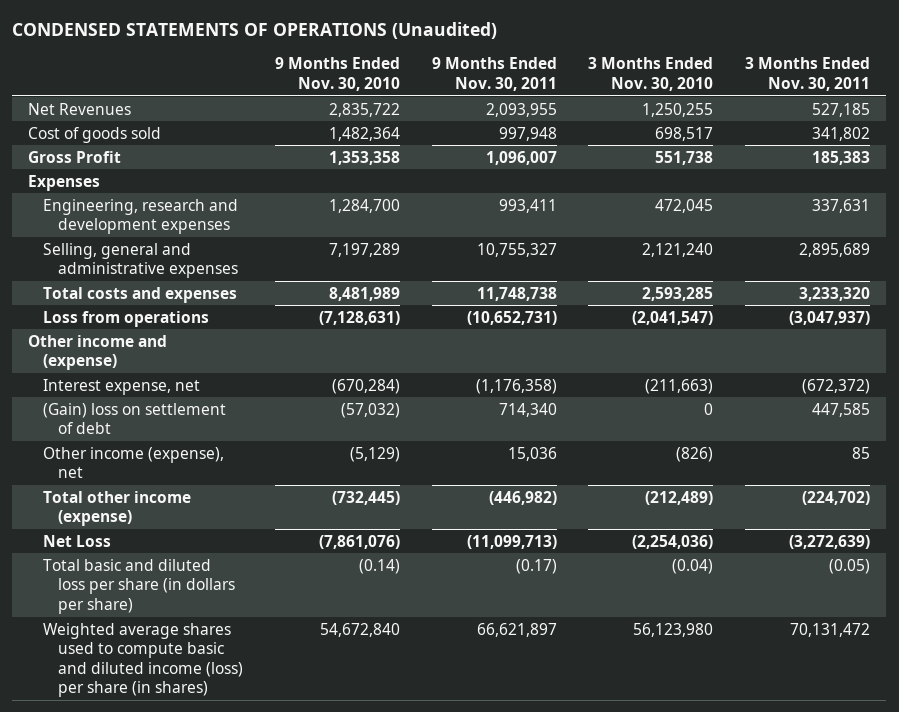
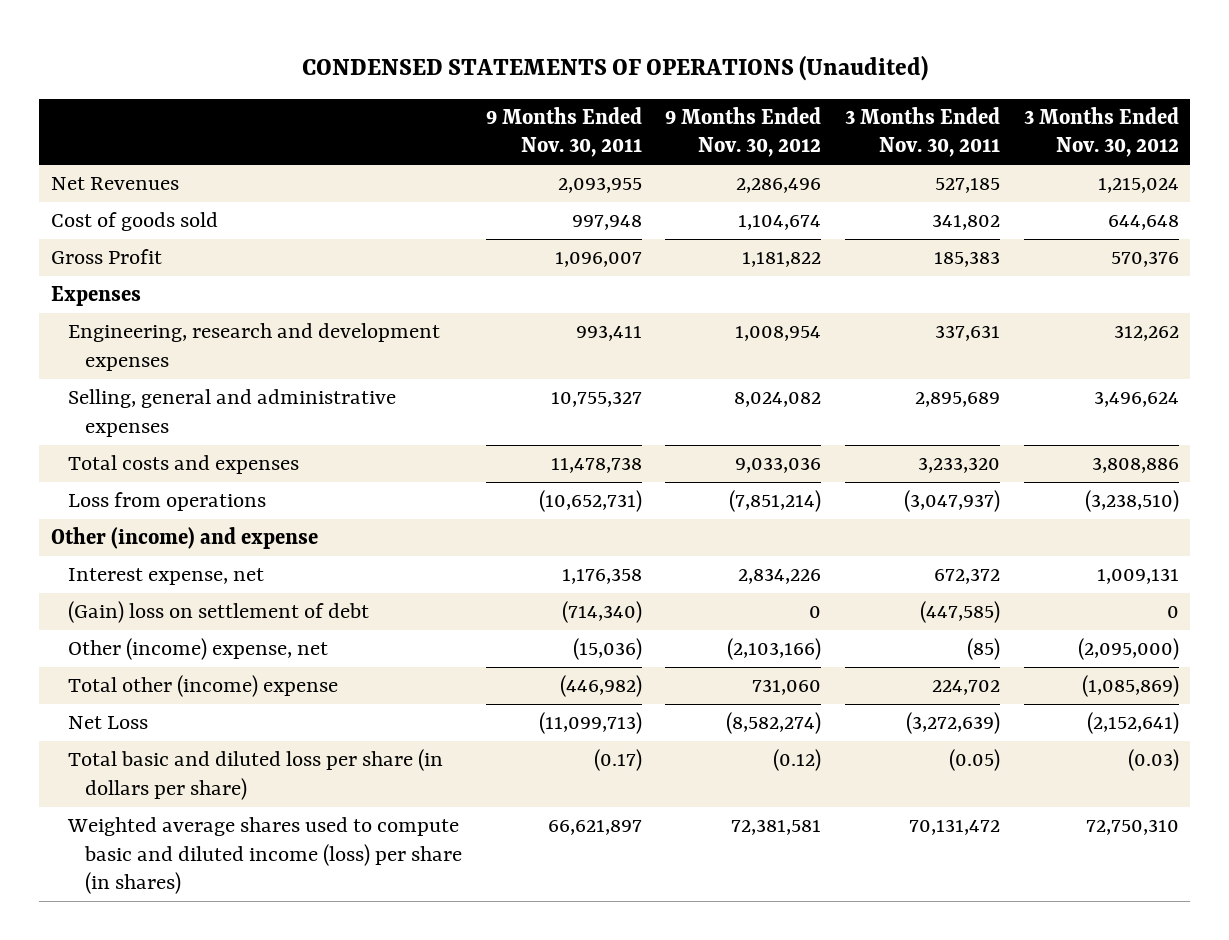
- | 9 Months Ended Nov. 30, 2010 | 9 Months Ended Nov. 30, 2011 | 3 Months Ended Nov. 30, 2010 | 3 Months Ended Nov. 30, 2011
+ | 9 Months Ended Nov. 30, 2011 | 9 Months Ended Nov. 30, 2012 | 3 Months Ended Nov. 30, 2011 | 3 Months Ended Nov. 30, 2012
- Total costs and expenses | 8,481,989 | 11,748,738 | 2,593,285 | 3,233,320
+ Total costs and expenses | 11,478,738 | 9,033,036 | 3,233,320 | 3,808,886
- Other income and (expense)
- Interest expense, net | (670,284) | (1,176,358) | (211,663) | (672,372)
- (Gain) loss on settlement of debt | (57,032) | 714,340 | 0 | 447,585
- Other income (expense), net | (5,129) | 15,036 | (826) | 85
- Total other income (expense) | (732,445) | (446,982) | (212,489) | (224,702)
+ Other (income) and expense
+ Interest expense, net | 1,176,358 | 2,834,226 | 672,372 | 1,009,131
+ (Gain) loss on settlement of debt | (714,340) | 0 | (447,585) | 0
+ Other (income) expense, net | (15,036) | (2,103,166) | (85) | (2,095,000)
+ Total other (income) expense | (446,982) | 731,060 | 224,702 | (1,085,869)

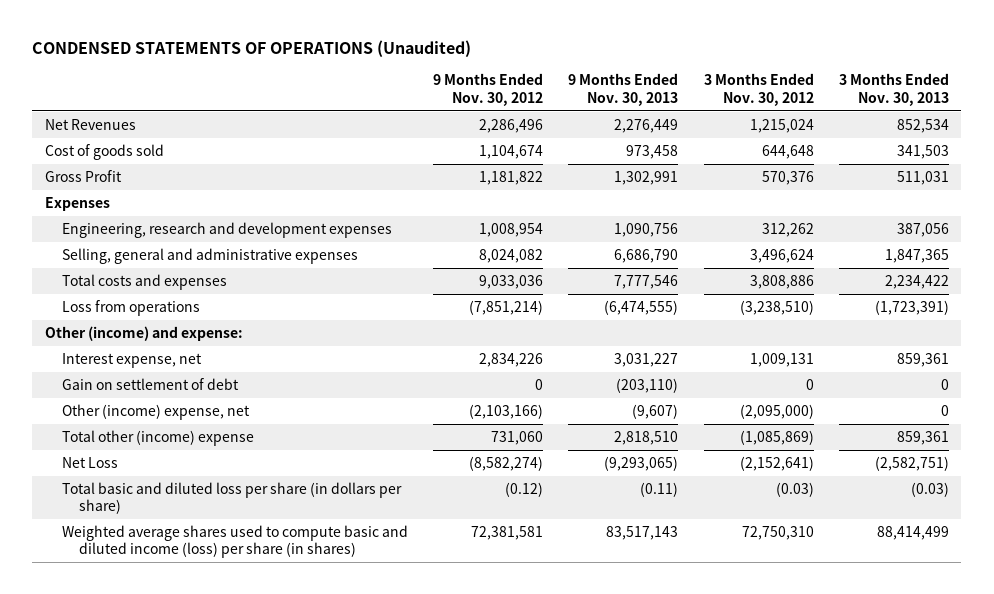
- | 9 Months Ended Nov. 30, 2011 | 9 Months Ended Nov. 30, 2012 | 3 Months Ended Nov. 30, 2011 | 3 Months Ended Nov. 30, 2012
+ | 9 Months Ended Nov. 30, 2012 | 9 Months Ended Nov. 30, 2013 | 3 Months Ended Nov. 30, 2012 | 3 Months Ended Nov. 30, 2013
- Other (income) and expense
+ Other (income) and expense:
- (Gain) loss on settlement of debt | (714,340) | 0 | (447,585) | 0
+ Gain on settlement of debt | 0 | (203,110) | 0 | 0

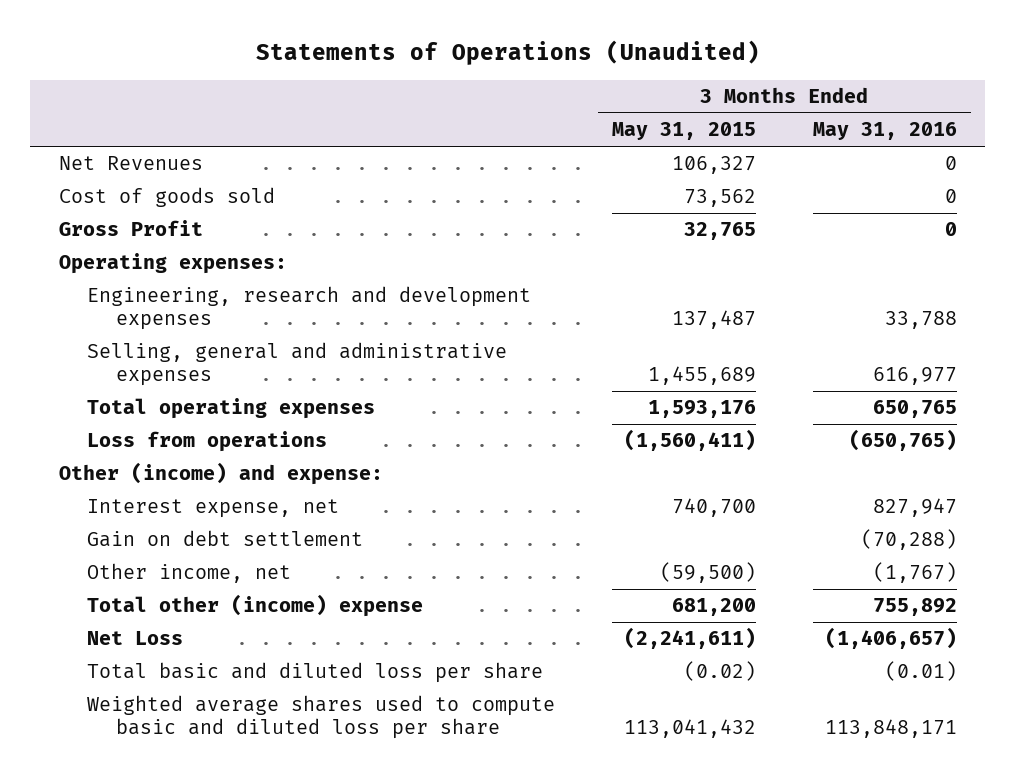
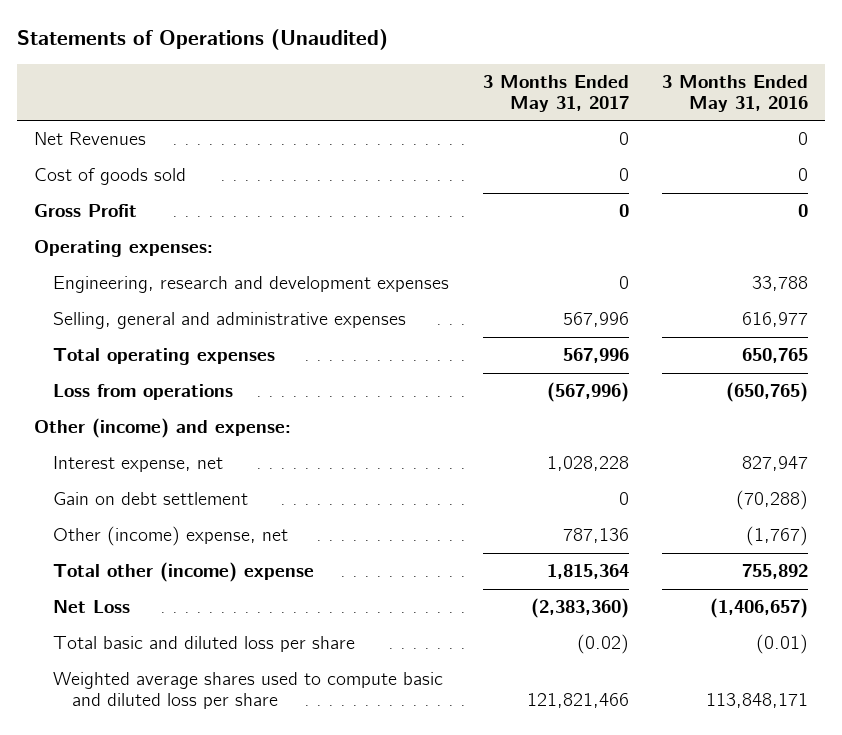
- | 3 Months Ended May 31, 2015 | 3 Months Ended May 31, 2016
+ | 3 Months Ended May 31, 2017 | 3 Months Ended May 31, 2016
- Other income, net | (59,500) | (1,767)
+ Other (income) expense, net | 787,136 | (1,767)

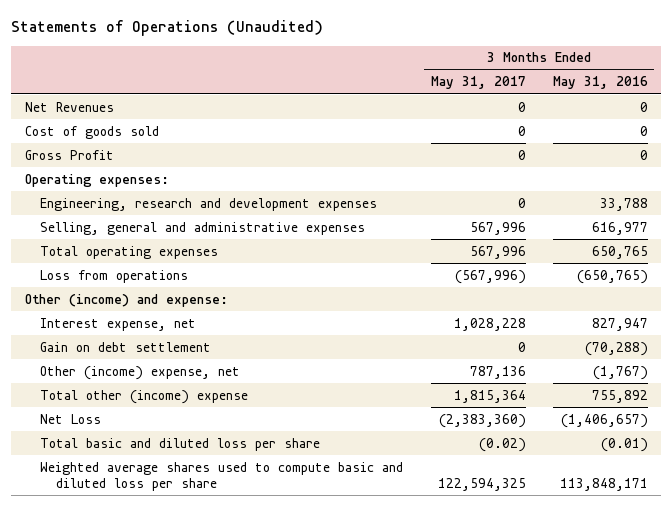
- Weighted average shares used to compute basic and diluted loss per share | 121,821,466 | 113,848,171
+ Weighted average shares used to compute basic and diluted loss per share | 122,594,325 | 113,848,171

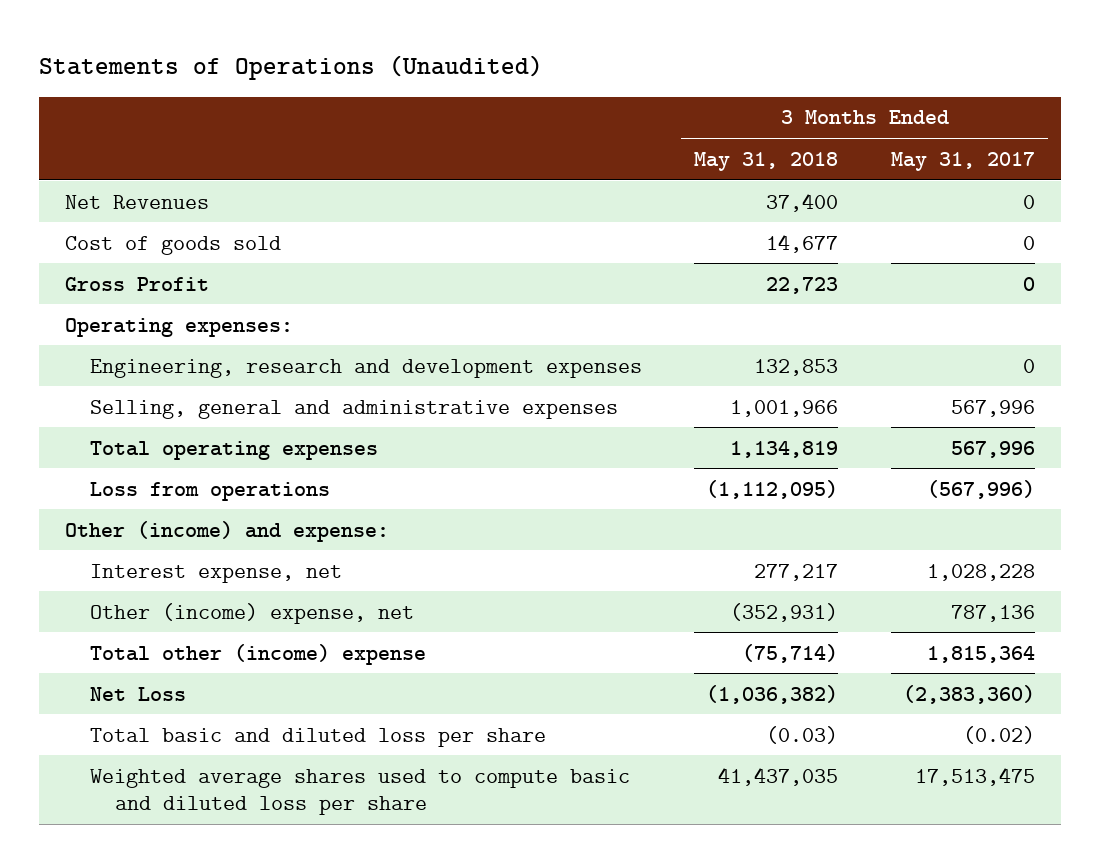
- | 3 Months Ended May 31, 2017 | 3 Months Ended May 31, 2016
+ | 3 Months Ended May 31, 2018 | 3 Months Ended May 31, 2017
- Gain on debt settlement | 0 | (70,288)
- Weighted average shares used to compute basic and diluted loss per share | 122,594,325 | 113,848,171
+ Weighted average shares used to compute basic and diluted loss per share | 41,437,035 | 17,513,475

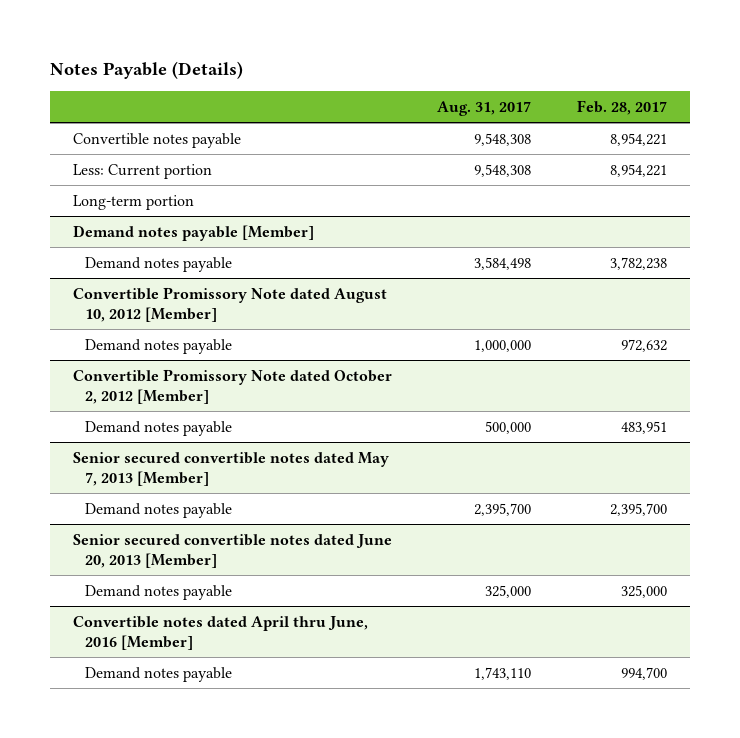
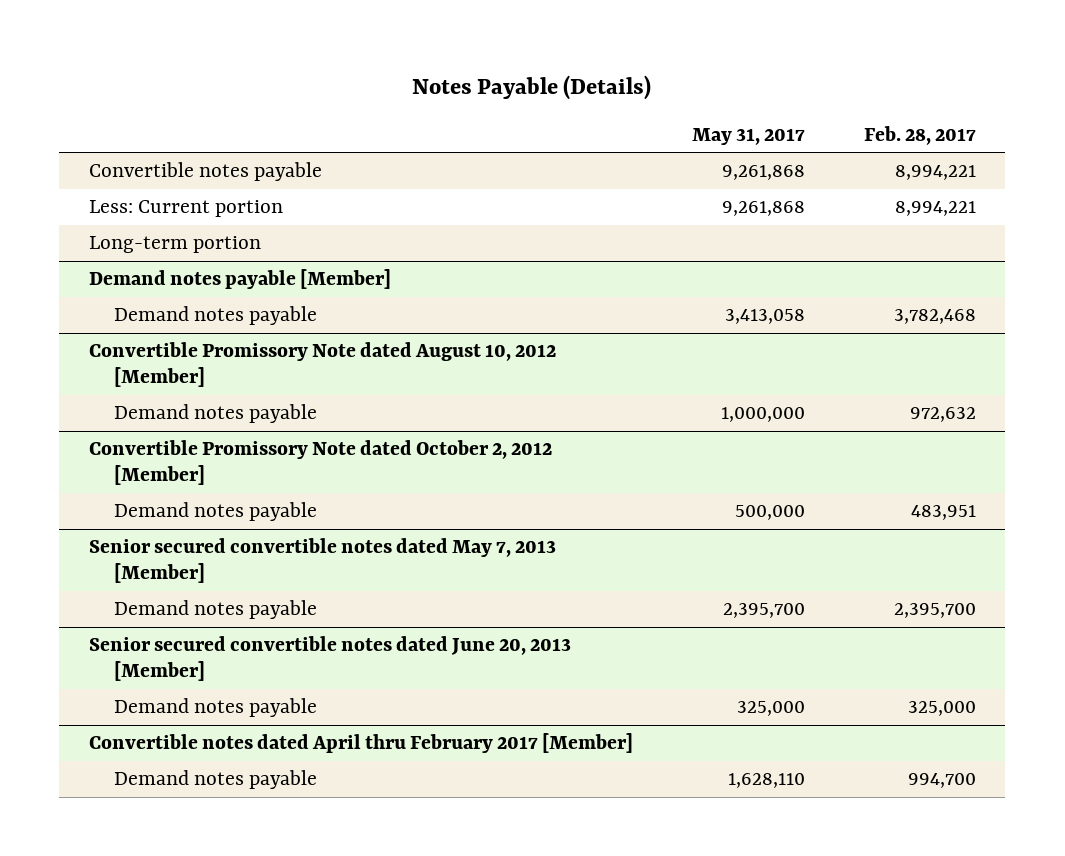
- | Aug. 31, 2017 | Feb. 28, 2017
+ | May 31, 2017 | Feb. 28, 2017
- Convertible notes payable | 9,548,308 | 8,954,221
- Less: Current portion | 9,548,308 | 8,954,221
+ Convertible notes payable | 9,261,868 | 8,994,221
+ Less: Current portion | 9,261,868 | 8,994,221
@ Demand notes payable [Member]
- Demand notes payable | 3,584,498 | 3,782,238
+ Demand notes payable | 3,413,058 | 3,782,468
- Convertible notes dated April thru June, 2016 [Member]
+ Convertible notes dated April thru February 2017 [Member]

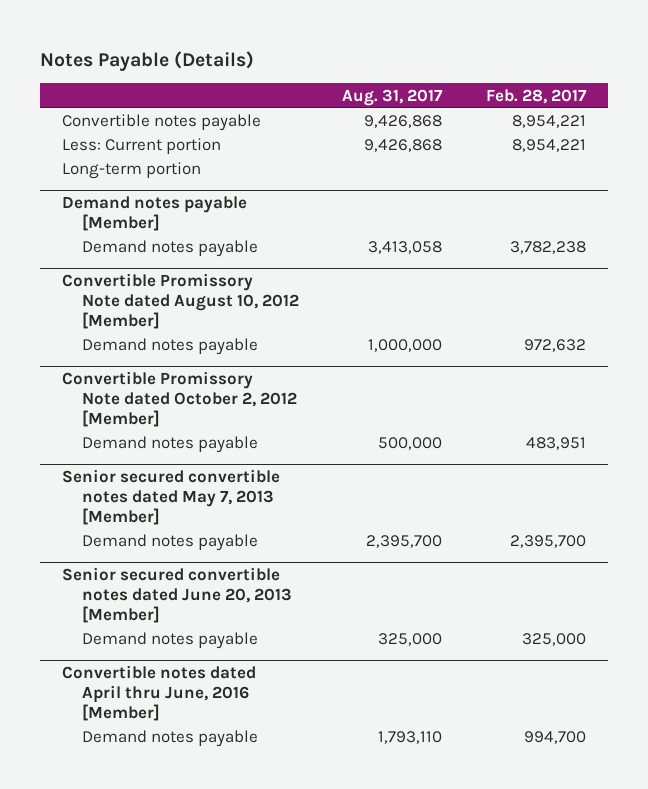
- | May 31, 2017 | Feb. 28, 2017
+ | Aug. 31, 2017 | Feb. 28, 2017
- Convertible notes payable | 9,261,868 | 8,994,221
- Less: Current portion | 9,261,868 | 8,994,221
+ Convertible notes payable | 9,426,868 | 8,954,221
+ Less: Current portion | 9,426,868 | 8,954,221
@ Demand notes payable [Member]
- Demand notes payable | 3,413,058 | 3,782,468
+ Demand notes payable | 3,413,058 | 3,782,238
- Convertible notes dated April thru February 2017 [Member]
+ Convertible notes dated April thru June, 2016 [Member]

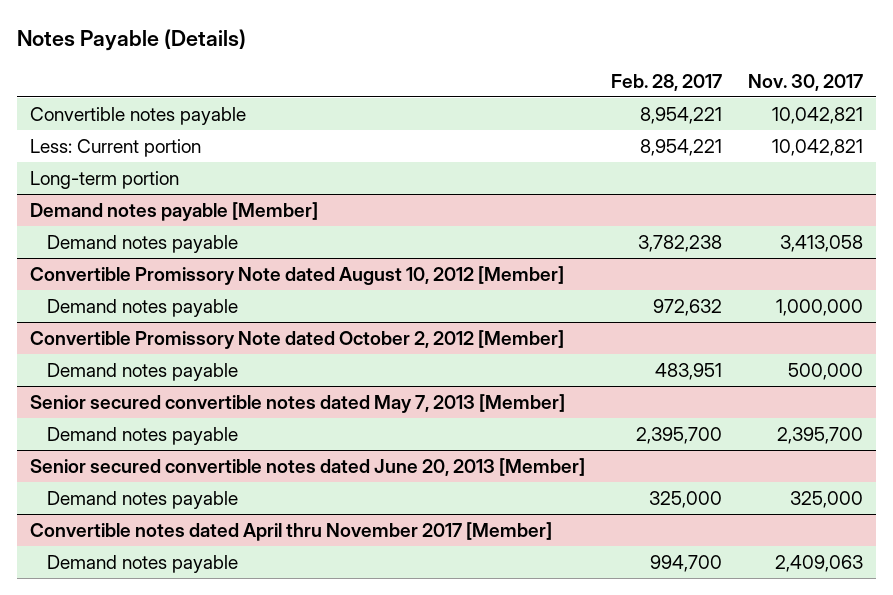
- | Aug. 31, 2017 | Feb. 28, 2017
+ | Feb. 28, 2017 | Nov. 30, 2017
- Convertible notes dated April thru June, 2016 [Member]
+ Convertible notes dated April thru November 2017 [Member]

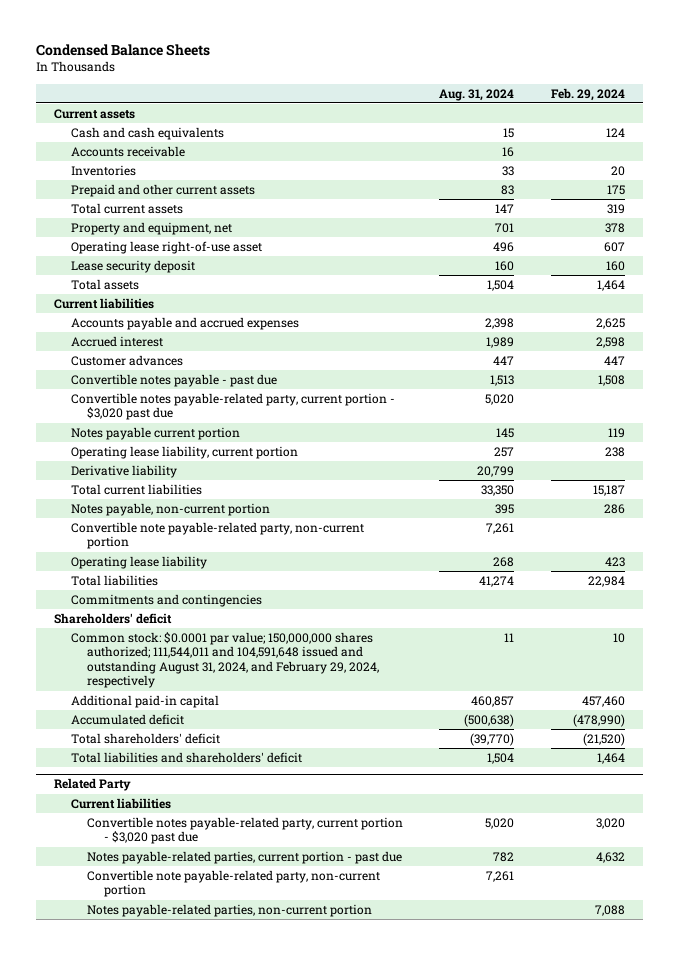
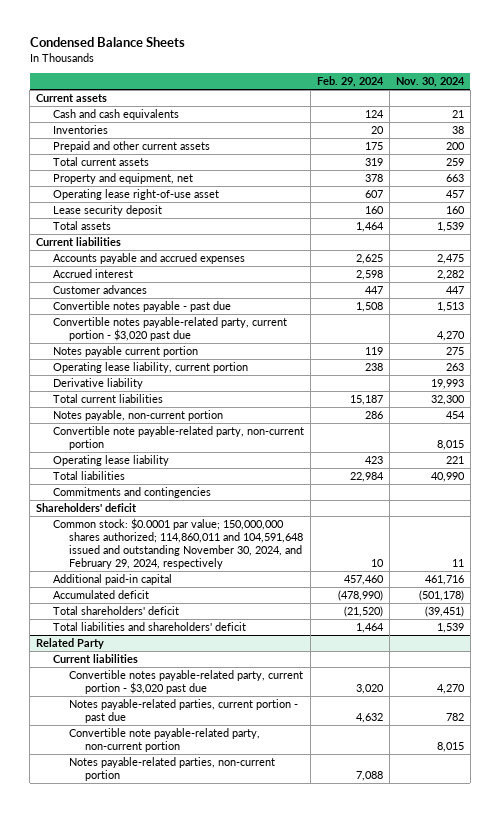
- | Aug. 31, 2024 | Feb. 29, 2024
+ | Feb. 29, 2024 | Nov. 30, 2024
- Accounts receivable | 16 |
- Common stock: $0.0001 par value; 150,000,000 shares authorized; 111,544,011 and 104,591,648 issued and outstanding August 31, 2024, and February 29, 2024, respectively | 11 | 10
+ Common stock: $0.0001 par value; 150,000,000 shares authorized; 114,860,011 and 104,591,648 issued and outstanding November 30, 2024, and February 29, 2024, respectively | 10 | 11

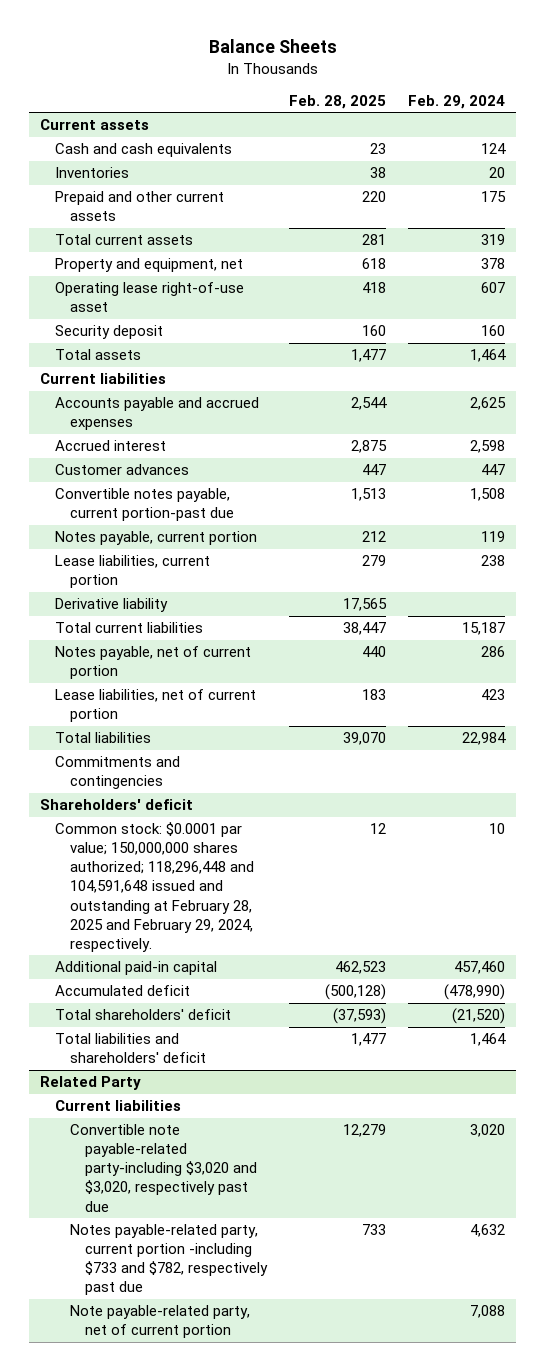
- Condensed Balance Sheets
+ Balance Sheets
- | Feb. 29, 2024 | Nov. 30, 2024
+ | Feb. 28, 2025 | Feb. 29, 2024
- Lease security deposit | 160 | 160
+ Security deposit | 160 | 160
- Convertible notes payable - past due | 1,508 | 1,513
- Convertible notes payable-related party, current portion - $3,020 past due | | 4,270
- Notes payable current portion | 119 | 275
- Operating lease liability, current portion | 238 | 263
+ Convertible notes payable, current portion-past due | 1,513 | 1,508
+ Notes payable, current portion | 212 | 119
+ Lease liabilities, current portion | 279 | 238
- Notes payable, non-current portion | 286 | 454
- Convertible note payable-related party, non-current portion | | 8,015
- Operating lease liability | 423 | 221
+ Notes payable, net of current portion | 440 | 286
+ Lease liabilities, net of current portion | 183 | 423
- Common stock: $0.0001 par value; 150,000,000 shares authorized; 114,860,011 and 104,591,648 issued and outstanding November 30, 2024, and February 29, 2024, respectively | 10 | 11
+ Common stock: $0.0001 par value; 150,000,000 shares authorized; 118,296,448 and 104,591,648 issued and outstanding at February 28, 2025 and February 29, 2024, respectively. | 12 | 10
@ Related Party
- Convertible notes payable-related party, current portion - $3,020 past due | 3,020 | 4,270
- Notes payable-related parties, current portion - past due | 4,632 | 782
- Convertible note payable-related party, non-current portion | | 8,015
- Notes payable-related parties, non-current portion | 7,088 |
+ Convertible note payable-related party-including $3,020 and $3,020, respectively past due | 12,279 | 3,020
+ Notes payable-related party, current portion -including $733 and $782, respectively past due | 733 | 4,632
+ Note payable-related party, net of current portion | | 7,088

